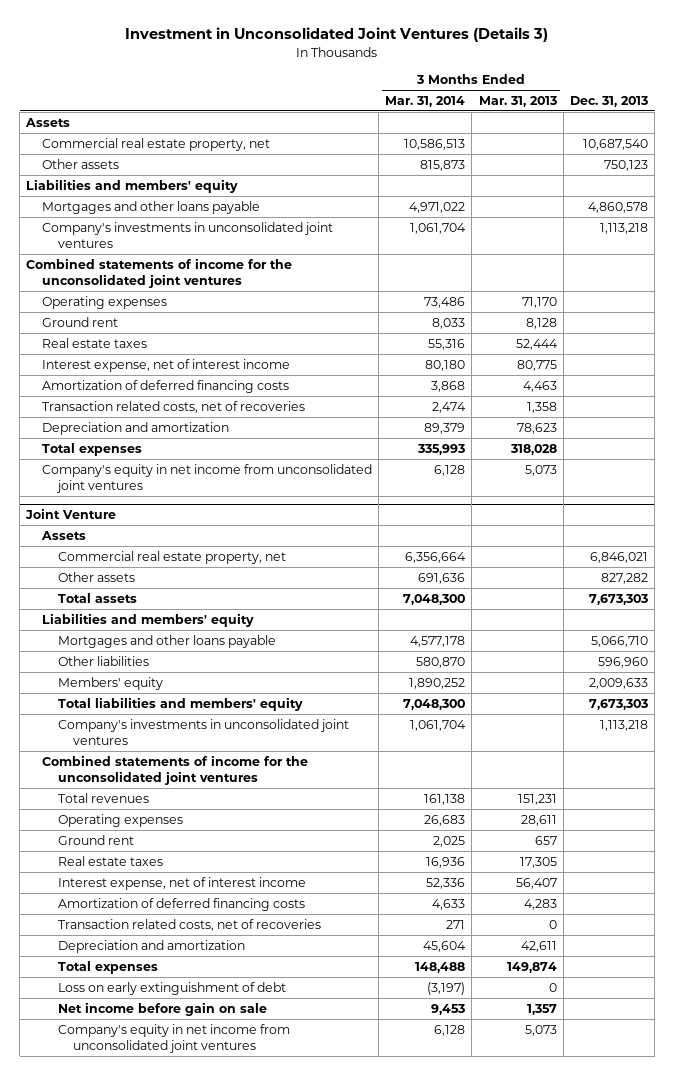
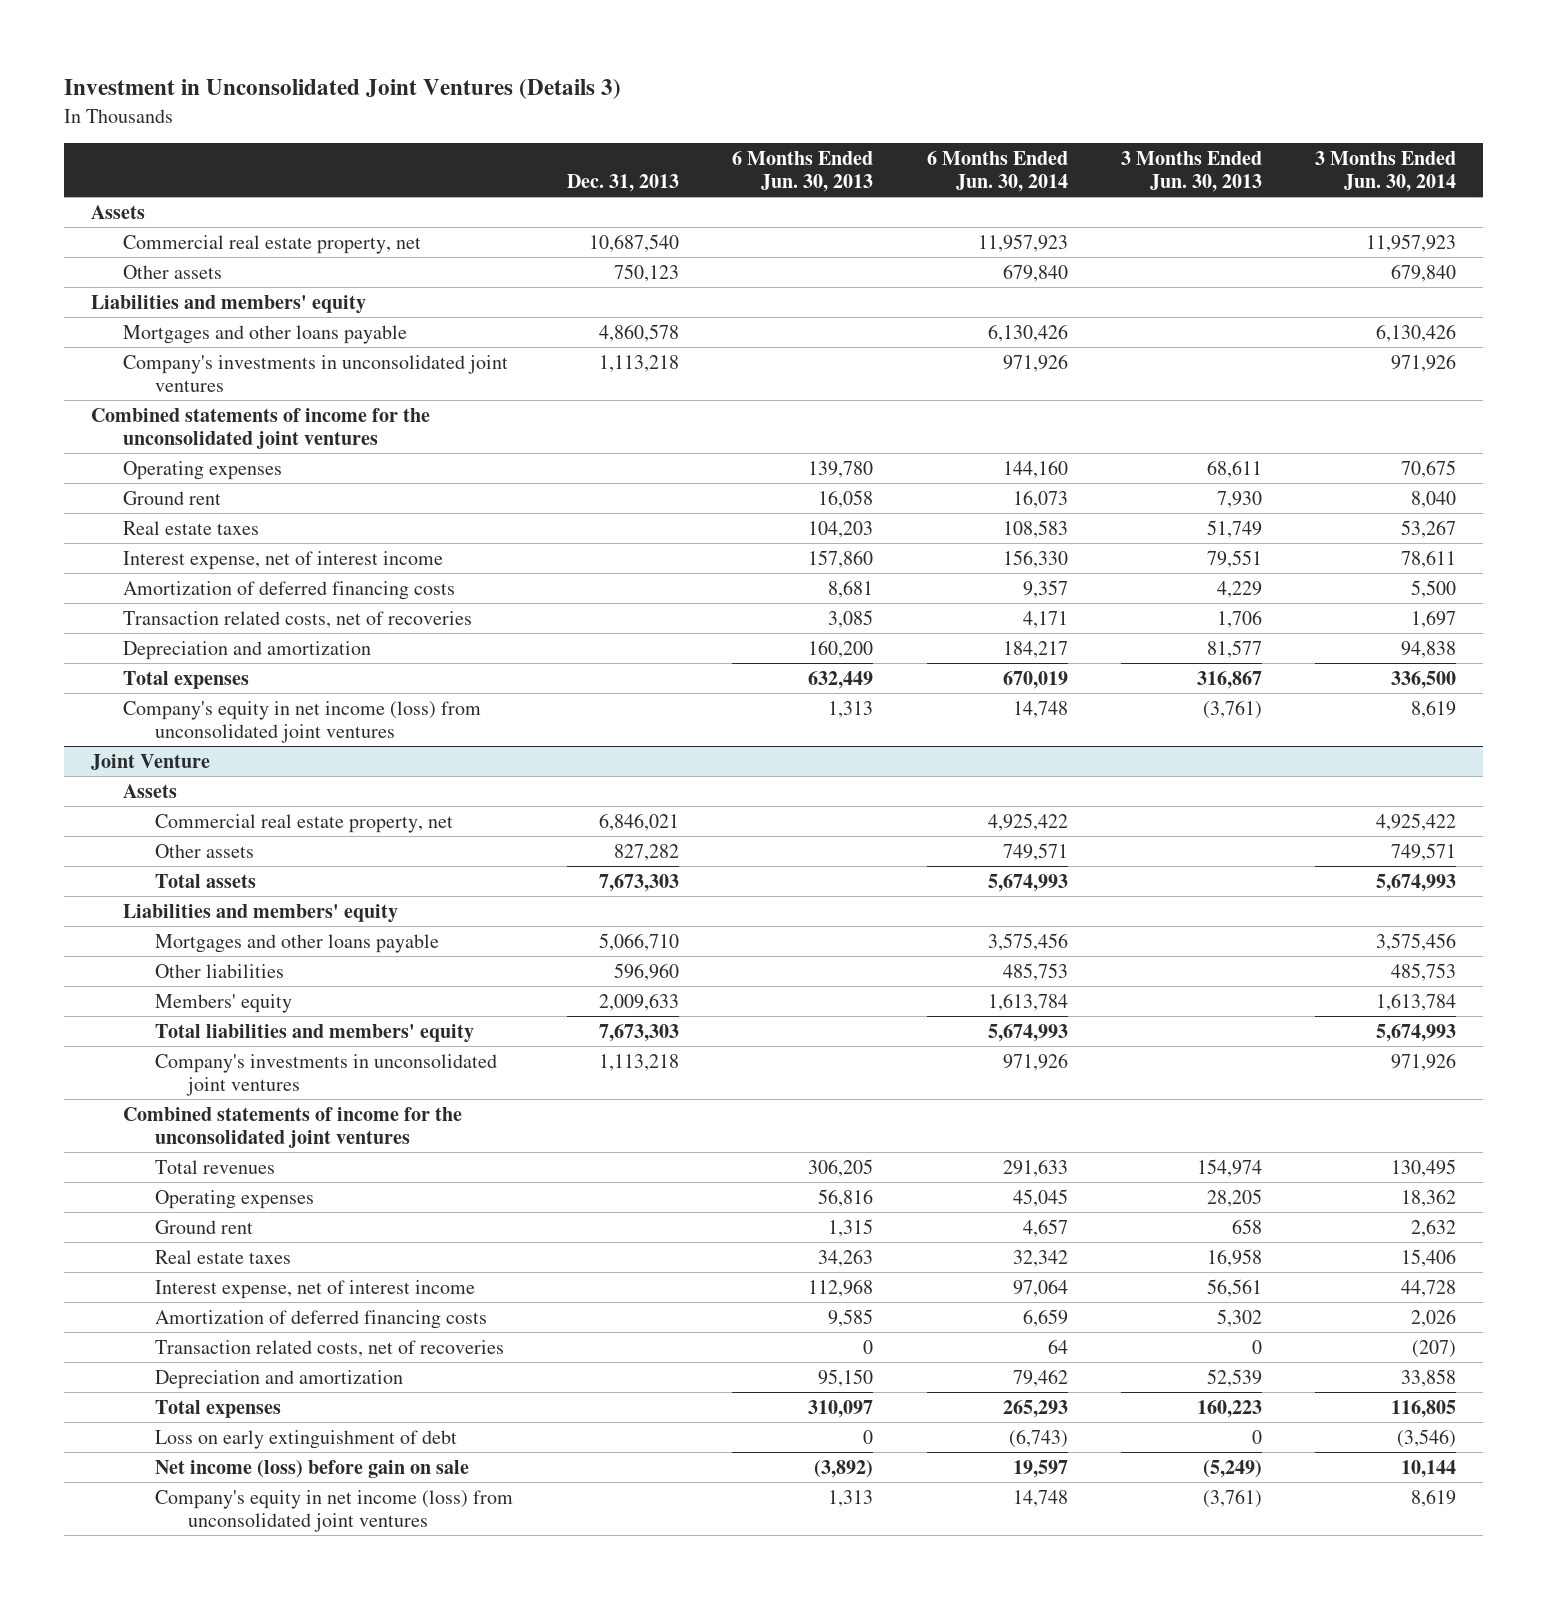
- | 3 Months Ended Mar. 31, 2014 | 3 Months Ended Mar. 31, 2013 | Dec. 31, 2013
+ | Dec. 31, 2013 | 6 Months Ended Jun. 30, 2013 | 6 Months Ended Jun. 30, 2014 | 3 Months Ended Jun. 30, 2013 | 3 Months Ended Jun. 30, 2014
- Company's equity in net income from unconsolidated joint ventures | 6,128 | 5,073 |
+ Company's equity in net income (loss) from unconsolidated joint ventures | | 1,313 | 14,748 | (3,761) | 8,619
@ Joint Venture
- Net income before gain on sale | 9,453 | 1,357 |
- Company's equity in net income from unconsolidated joint ventures | 6,128 | 5,073 |
+ Net income (loss) before gain on sale | | (3,892) | 19,597 | (5,249) | 10,144
+ Company's equity in net income (loss) from unconsolidated joint ventures | | 1,313 | 14,748 | (3,761) | 8,619

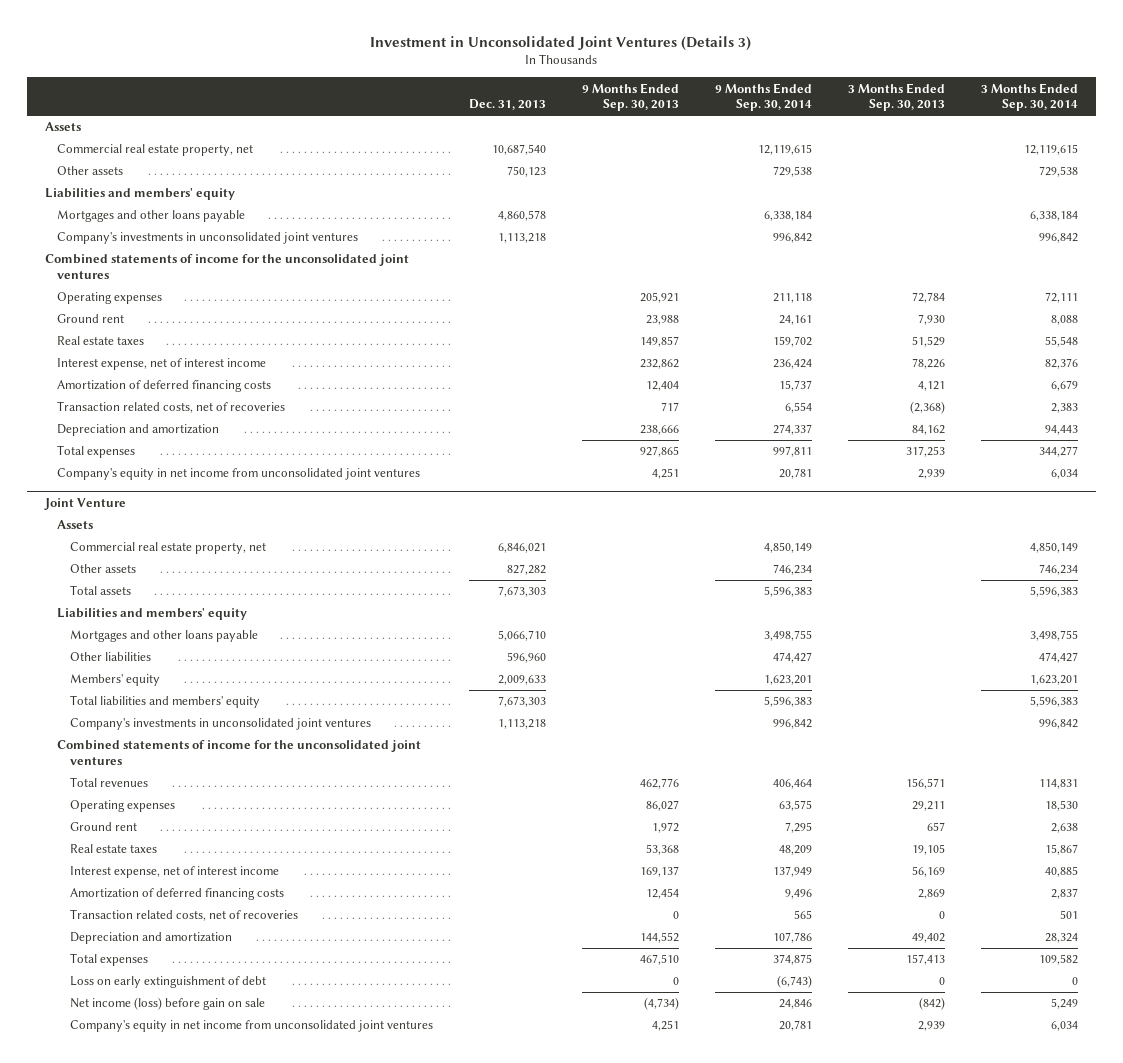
- | Dec. 31, 2013 | 6 Months Ended Jun. 30, 2013 | 6 Months Ended Jun. 30, 2014 | 3 Months Ended Jun. 30, 2013 | 3 Months Ended Jun. 30, 2014
+ | Dec. 31, 2013 | 9 Months Ended Sep. 30, 2013 | 9 Months Ended Sep. 30, 2014 | 3 Months Ended Sep. 30, 2013 | 3 Months Ended Sep. 30, 2014
- Company's equity in net income (loss) from unconsolidated joint ventures | | 1,313 | 14,748 | (3,761) | 8,619
+ Company's equity in net income from unconsolidated joint ventures | | 4,251 | 20,781 | 2,939 | 6,034
@ Joint Venture
- Company's equity in net income (loss) from unconsolidated joint ventures | | 1,313 | 14,748 | (3,761) | 8,619
+ Company's equity in net income from unconsolidated joint ventures | | 4,251 | 20,781 | 2,939 | 6,034

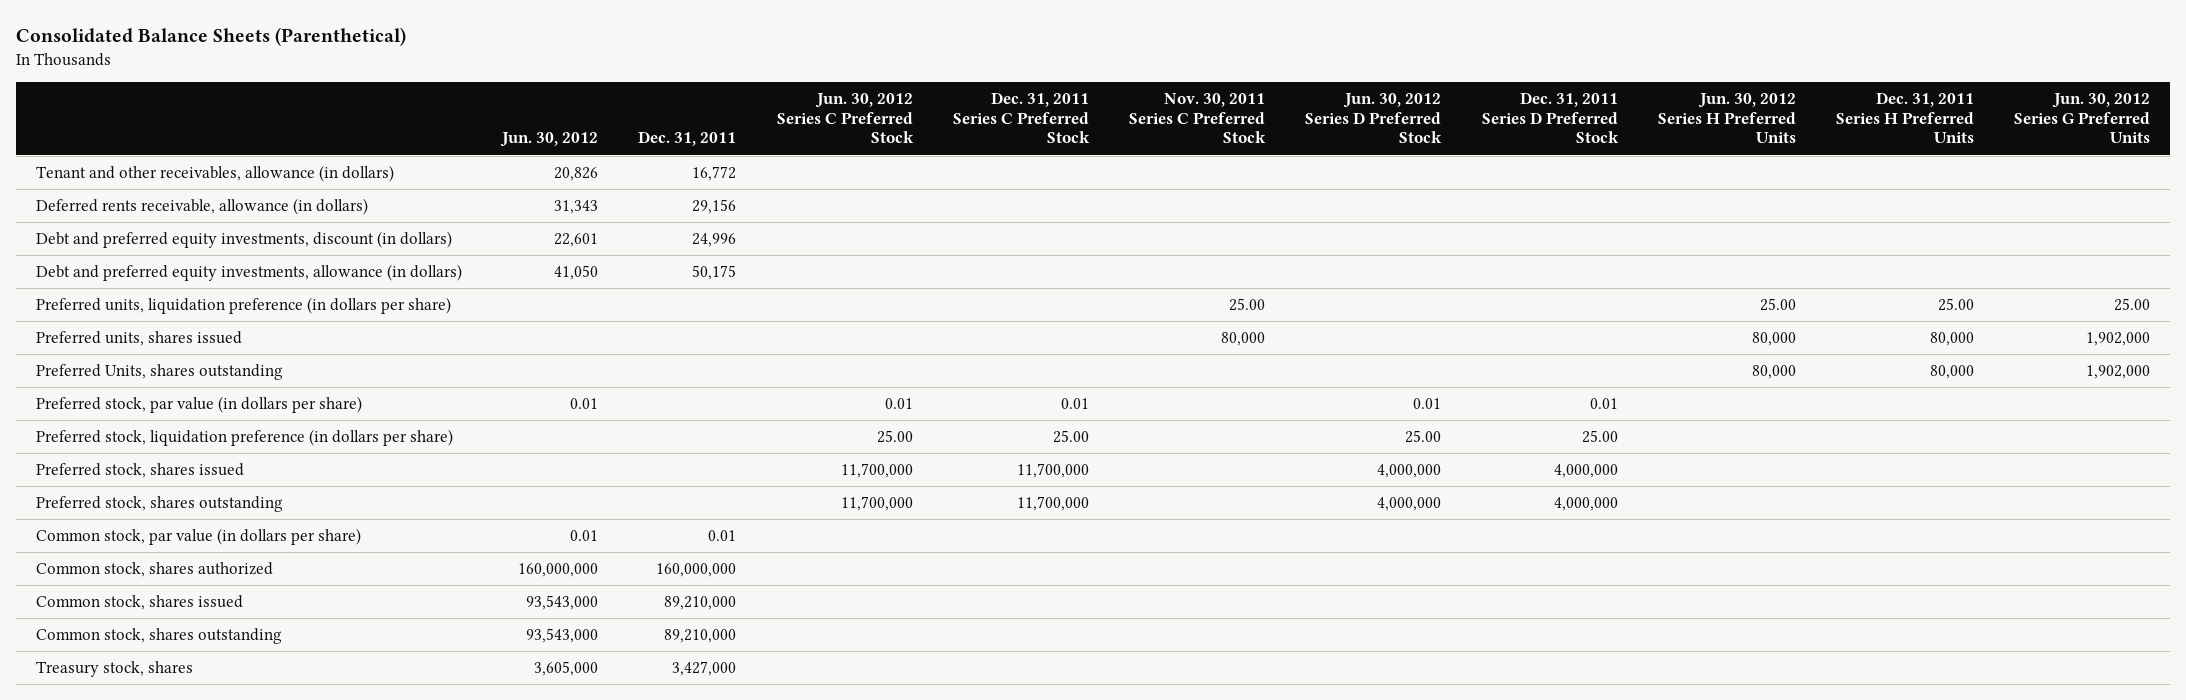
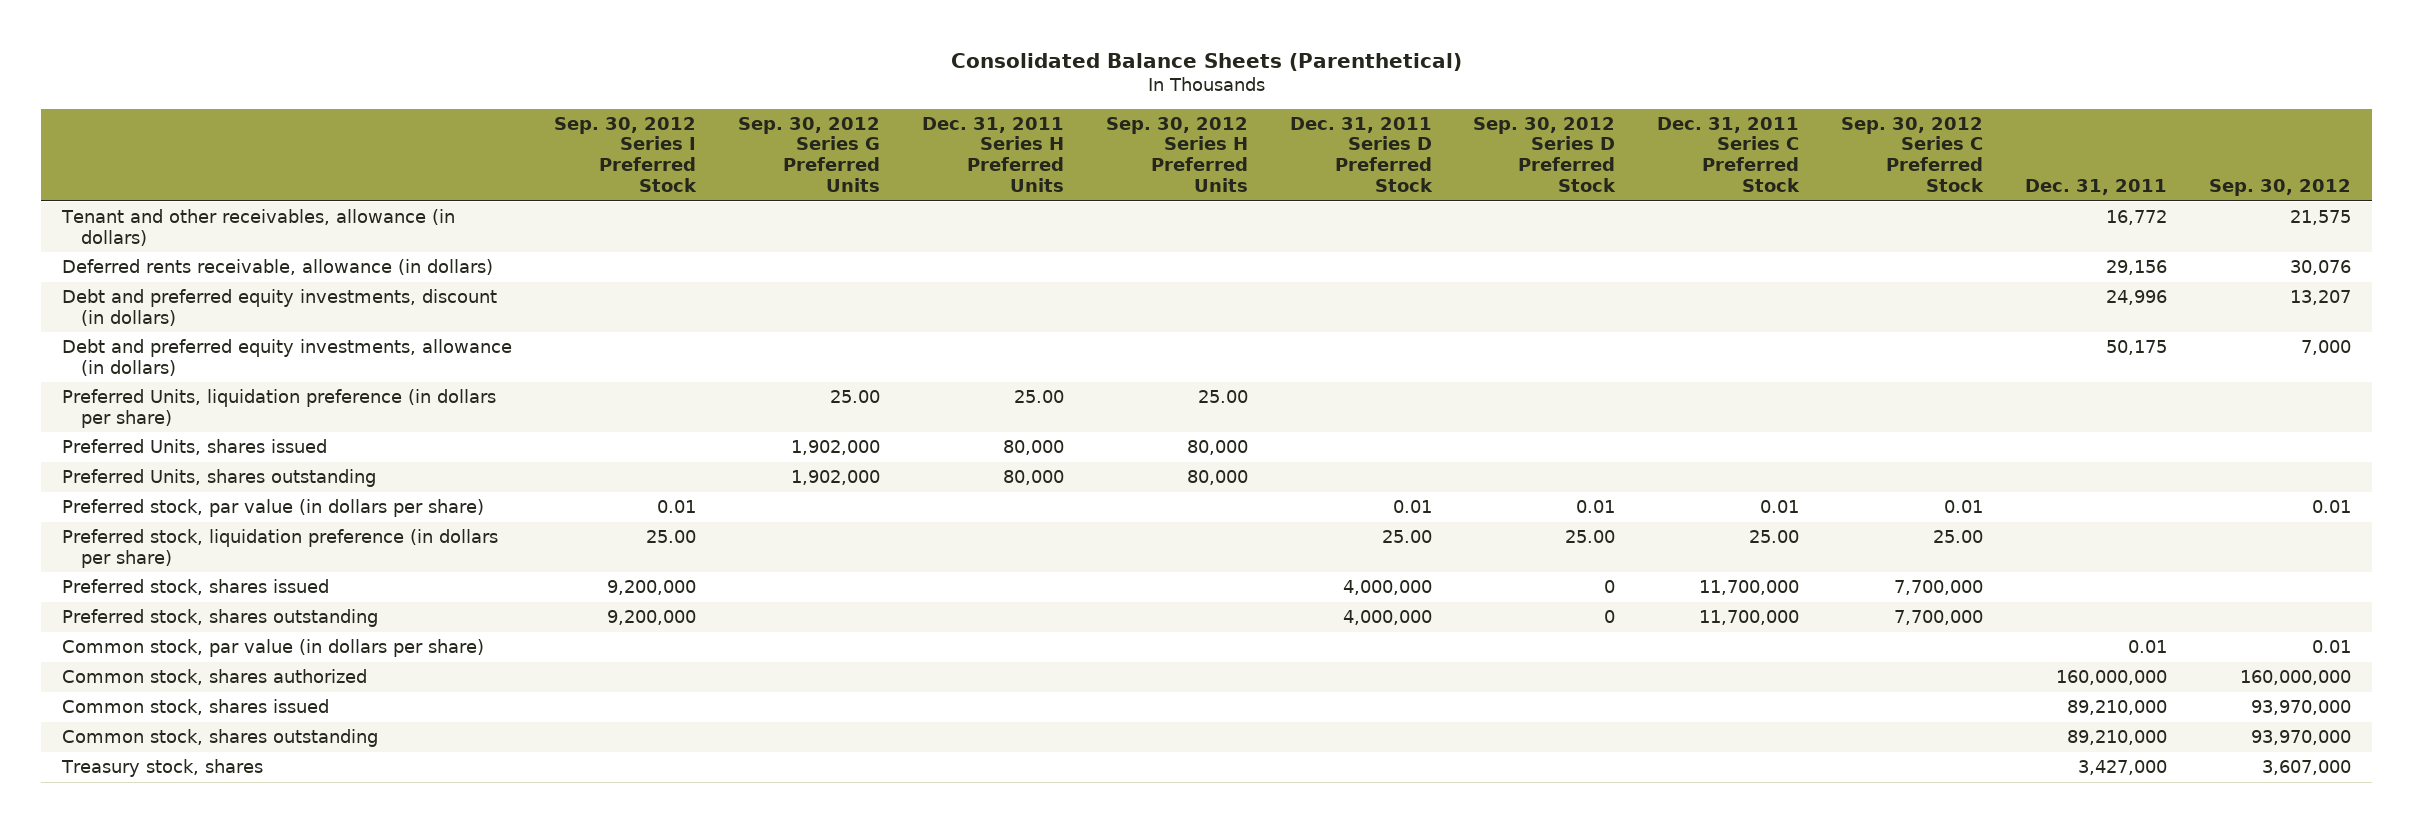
- | Jun. 30, 2012 | Dec. 31, 2011 | Jun. 30, 2012 Series C Preferred Stock | Dec. 31, 2011 Series C Preferred Stock | Nov. 30, 2011 Series C Preferred Stock | Jun. 30, 2012 Series D Preferred Stock | Dec. 31, 2011 Series D Preferred Stock | Jun. 30, 2012 Series H Preferred Units | Dec. 31, 2011 Series H Preferred Units | Jun. 30, 2012 Series G Preferred Units
+ | Sep. 30, 2012 Series I Preferred Stock | Sep. 30, 2012 Series G Preferred Units | Dec. 31, 2011 Series H Preferred Units | Sep. 30, 2012 Series H Preferred Units | Dec. 31, 2011 Series D Preferred Stock | Sep. 30, 2012 Series D Preferred Stock | Dec. 31, 2011 Series C Preferred Stock | Sep. 30, 2012 Series C Preferred Stock | Dec. 31, 2011 | Sep. 30, 2012
- Preferred units, liquidation preference (in dollars per share) | | | | | 25.00 | | | 25.00 | 25.00 | 25.00
- Preferred units, shares issued | | | | | 80,000 | | | 80,000 | 80,000 | 1,902,000
+ Preferred Units, liquidation preference (in dollars per share) | | 25.00 | 25.00 | 25.00 | | | | | |
+ Preferred Units, shares issued | | 1,902,000 | 80,000 | 80,000 | | | | | |

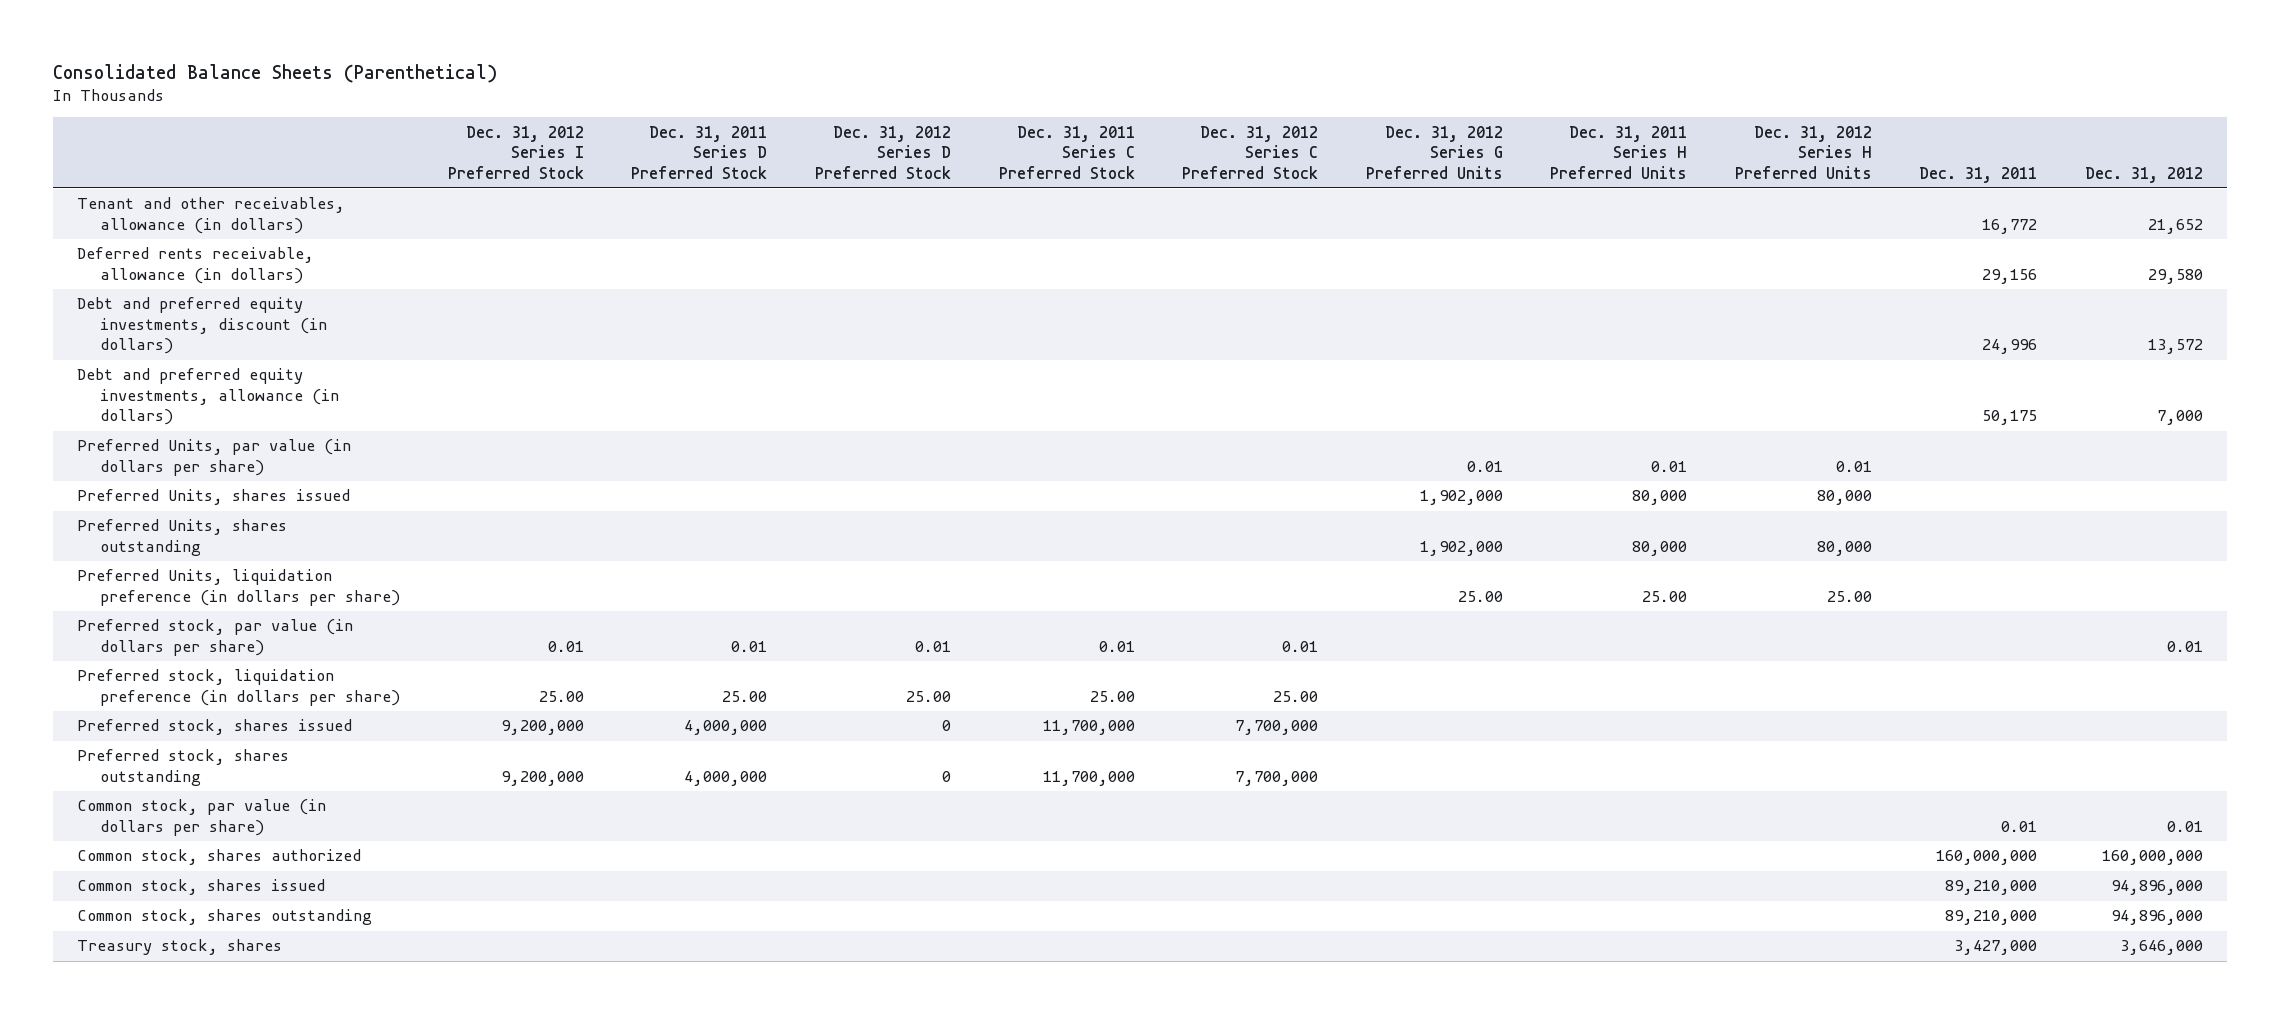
- | Sep. 30, 2012 Series I Preferred Stock | Sep. 30, 2012 Series G Preferred Units | Dec. 31, 2011 Series H Preferred Units | Sep. 30, 2012 Series H Preferred Units | Dec. 31, 2011 Series D Preferred Stock | Sep. 30, 2012 Series D Preferred Stock | Dec. 31, 2011 Series C Preferred Stock | Sep. 30, 2012 Series C Preferred Stock | Dec. 31, 2011 | Sep. 30, 2012
+ | Dec. 31, 2012 Series I Preferred Stock | Dec. 31, 2011 Series D Preferred Stock | Dec. 31, 2012 Series D Preferred Stock | Dec. 31, 2011 Series C Preferred Stock | Dec. 31, 2012 Series C Preferred Stock | Dec. 31, 2012 Series G Preferred Units | Dec. 31, 2011 Series H Preferred Units | Dec. 31, 2012 Series H Preferred Units | Dec. 31, 2011 | Dec. 31, 2012
+ Preferred Units, par value (in dollars per share) | | | | | | 0.01 | 0.01 | 0.01 | |
moved down: Preferred Units, liquidation preference (in dollars per share) | | | | | | 25.00 | 25.00 | 25.00 | |

